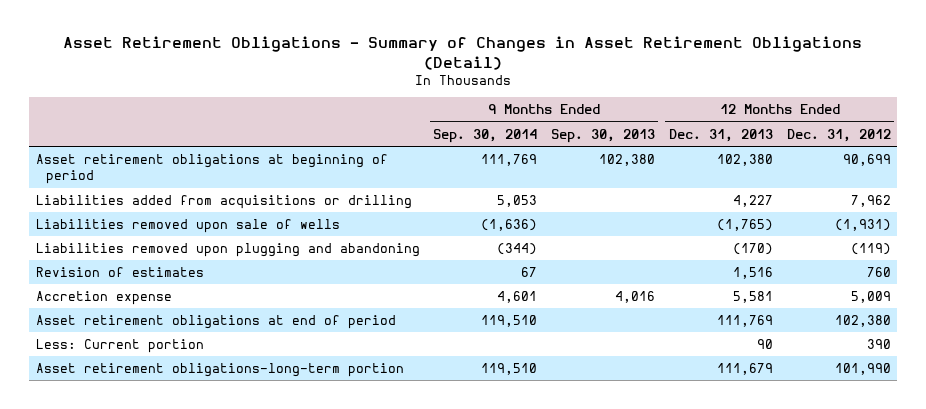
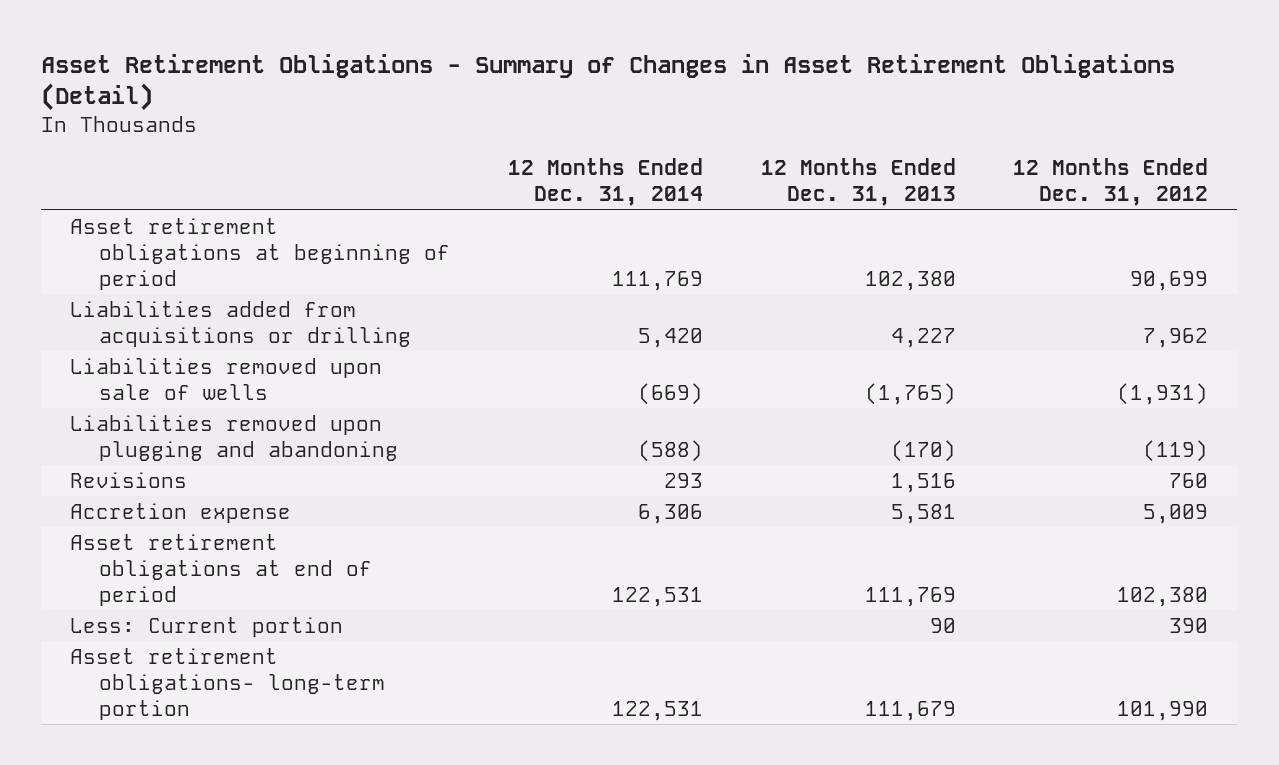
- | 9 Months Ended Sep. 30, 2014 | 9 Months Ended Sep. 30, 2013 | 12 Months Ended Dec. 31, 2013 | 12 Months Ended Dec. 31, 2012
+ | 12 Months Ended Dec. 31, 2014 | 12 Months Ended Dec. 31, 2013 | 12 Months Ended Dec. 31, 2012
- Revision of estimates | 67 | | 1,516 | 760
+ Revisions | 293 | 1,516 | 760
- Asset retirement obligations-long-term portion | 119,510 | | 111,679 | 101,990
+ Asset retirement obligations- long-term portion | 122,531 | 111,679 | 101,990

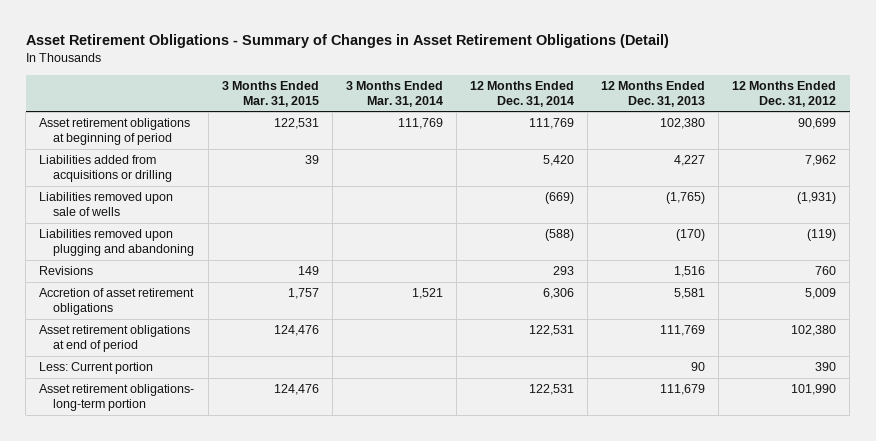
- | 12 Months Ended Dec. 31, 2014 | 12 Months Ended Dec. 31, 2013 | 12 Months Ended Dec. 31, 2012
+ | 3 Months Ended Mar. 31, 2015 | 3 Months Ended Mar. 31, 2014 | 12 Months Ended Dec. 31, 2014 | 12 Months Ended Dec. 31, 2013 | 12 Months Ended Dec. 31, 2012
- Accretion expense | 6,306 | 5,581 | 5,009
+ Accretion of asset retirement obligations | 1,757 | 1,521 | 6,306 | 5,581 | 5,009

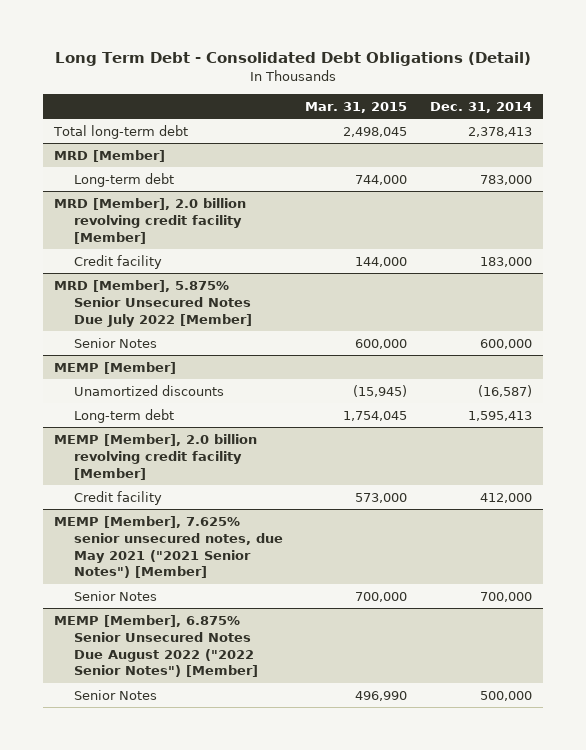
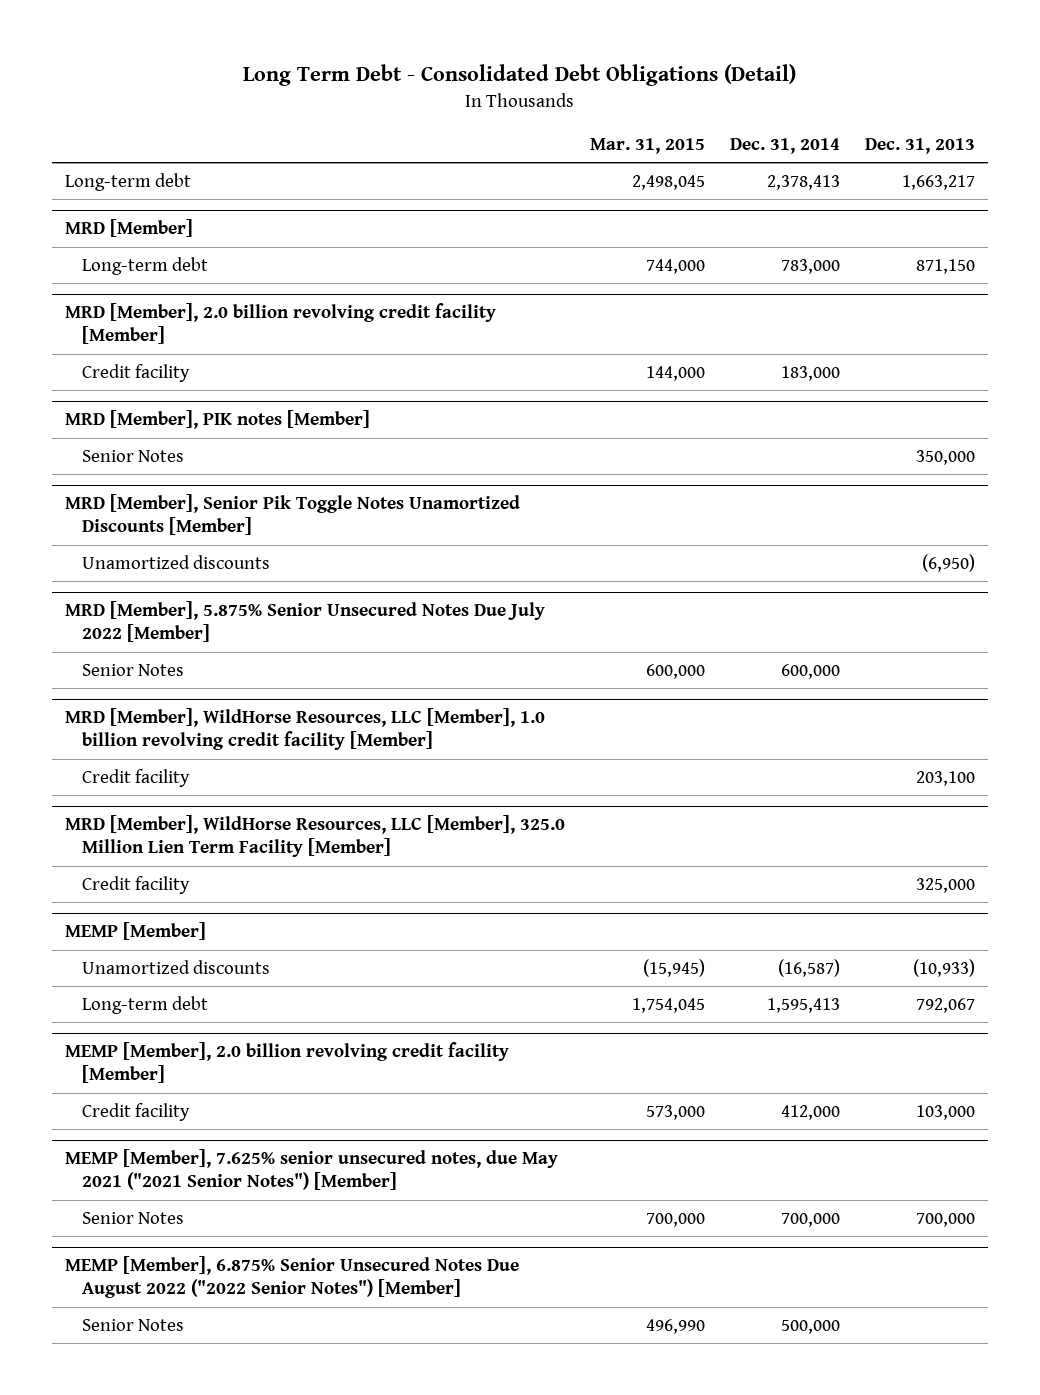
- | Mar. 31, 2015 | Dec. 31, 2014
+ | Mar. 31, 2015 | Dec. 31, 2014 | Dec. 31, 2013
- Total long-term debt | 2,498,045 | 2,378,413
+ Long-term debt | 2,498,045 | 2,378,413 | 1,663,217
+ MRD [Member], PIK notes [Member]
+ Senior Notes | | | 350,000
+ MRD [Member], Senior Pik Toggle Notes Unamortized Discounts [Member]
+ Unamortized discounts | | | (6,950)
+ MRD [Member], WildHorse Resources, LLC [Member], 1.0 billion revolving credit facility [Member]
+ Credit facility | | | 203,100
+ MRD [Member], WildHorse Resources, LLC [Member], 325.0 Million Lien Term Facility [Member]
+ Credit facility | | | 325,000

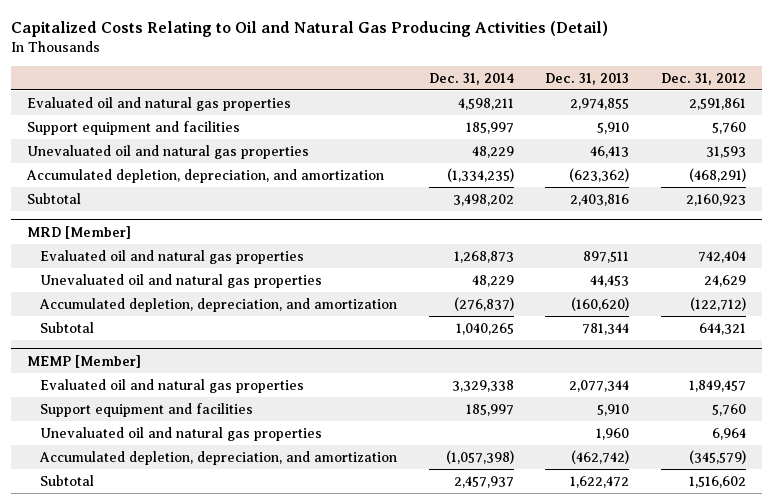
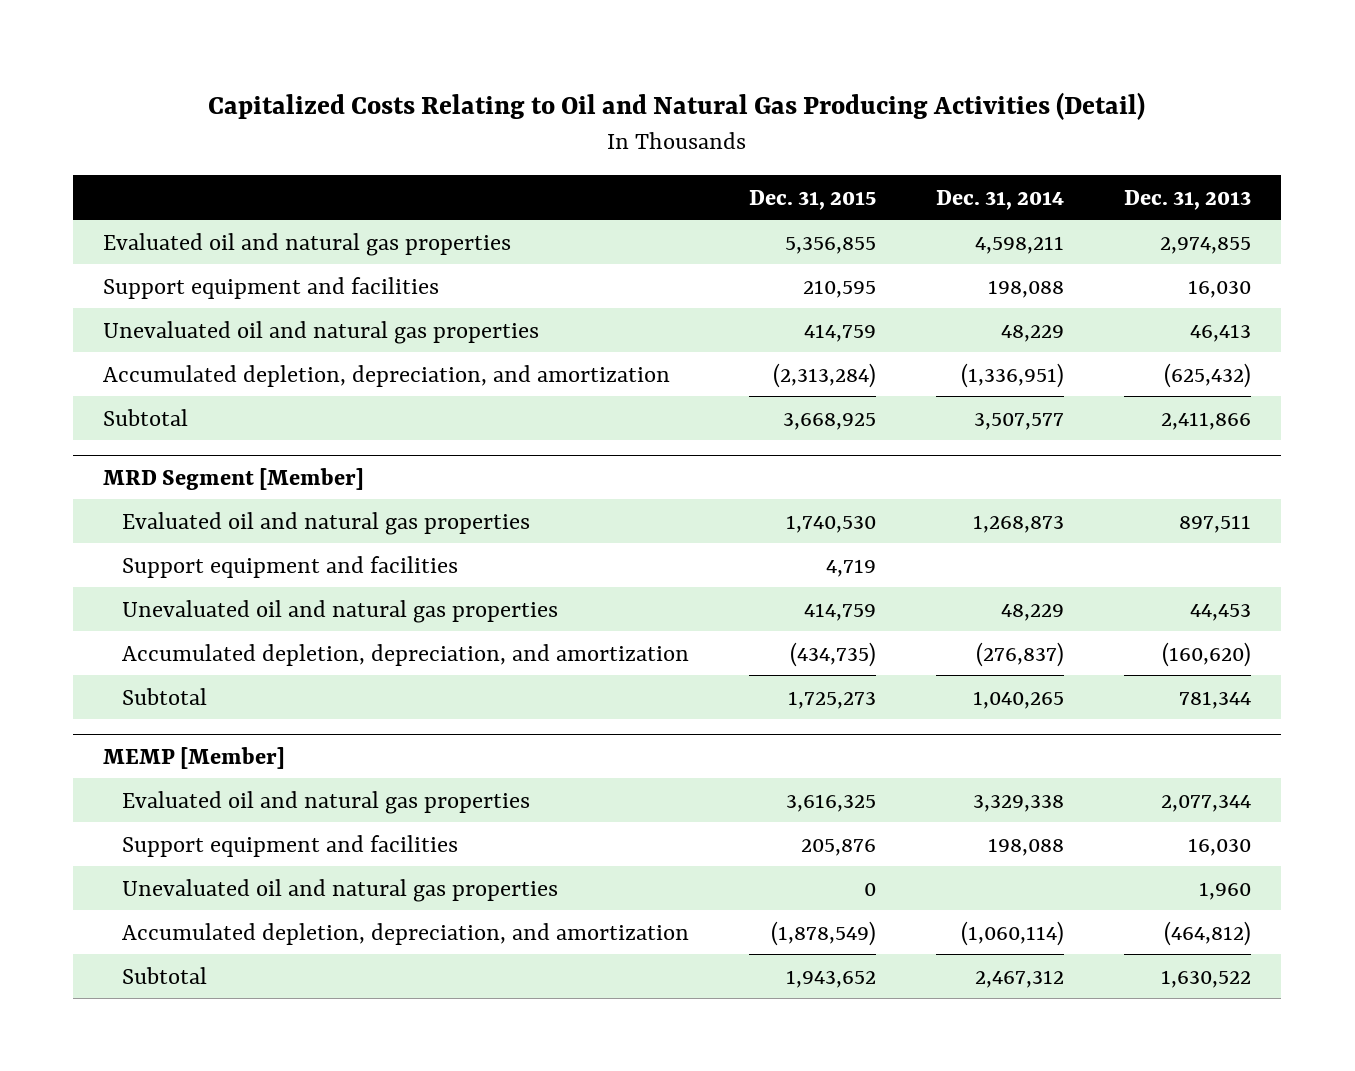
- | Dec. 31, 2014 | Dec. 31, 2013 | Dec. 31, 2012
+ | Dec. 31, 2015 | Dec. 31, 2014 | Dec. 31, 2013
- Support equipment and facilities | 185,997 | 5,910 | 5,760
+ Support equipment and facilities | 210,595 | 198,088 | 16,030
- Accumulated depletion, depreciation, and amortization | (1,334,235) | (623,362) | (468,291)
- Subtotal | 3,498,202 | 2,403,816 | 2,160,923
- MRD [Member]
+ Accumulated depletion, depreciation, and amortization | (2,313,284) | (1,336,951) | (625,432)
+ Subtotal | 3,668,925 | 3,507,577 | 2,411,866
+ MRD Segment [Member]
+ Support equipment and facilities | 4,719 | |
@ MEMP [Member]
- Support equipment and facilities | 185,997 | 5,910 | 5,760
+ Support equipment and facilities | 205,876 | 198,088 | 16,030
- Accumulated depletion, depreciation, and amortization | (1,057,398) | (462,742) | (345,579)
- Subtotal | 2,457,937 | 1,622,472 | 1,516,602
+ Accumulated depletion, depreciation, and amortization | (1,878,549) | (1,060,114) | (464,812)
+ Subtotal | 1,943,652 | 2,467,312 | 1,630,522

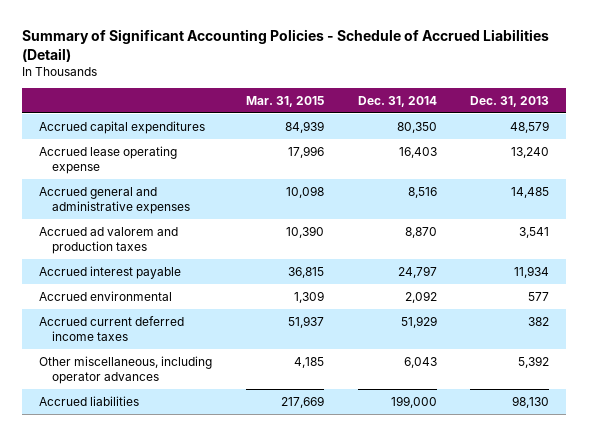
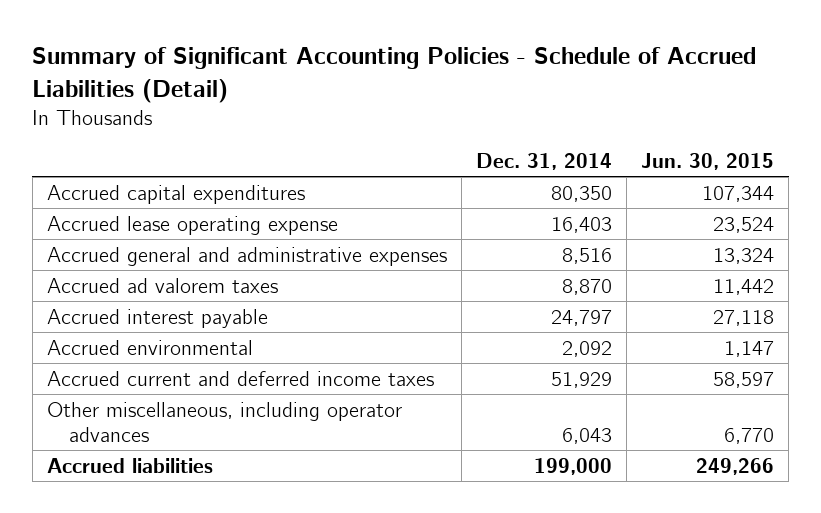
- | Mar. 31, 2015 | Dec. 31, 2014 | Dec. 31, 2013
+ | Dec. 31, 2014 | Jun. 30, 2015
- Accrued ad valorem and production taxes | 10,390 | 8,870 | 3,541
+ Accrued ad valorem taxes | 8,870 | 11,442
- Accrued current deferred income taxes | 51,937 | 51,929 | 382
+ Accrued current and deferred income taxes | 51,929 | 58,597

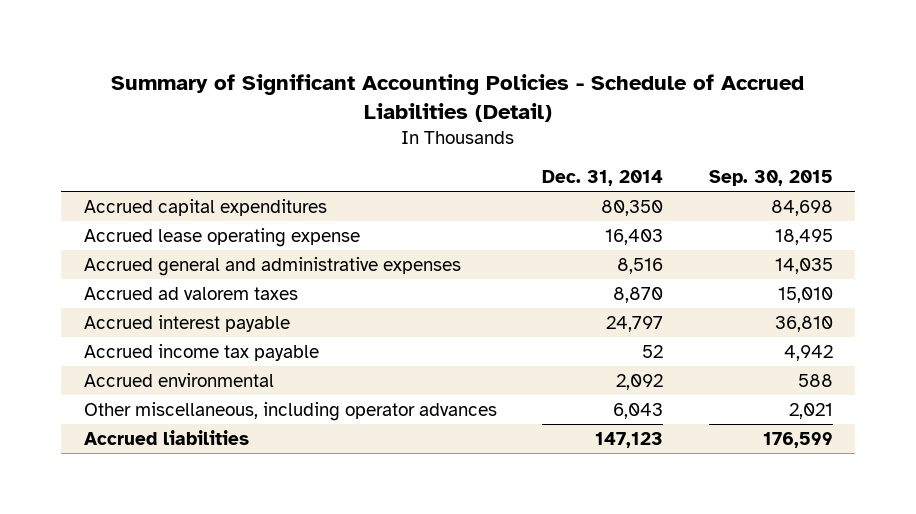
- | Dec. 31, 2014 | Jun. 30, 2015
+ | Dec. 31, 2014 | Sep. 30, 2015
+ Accrued income tax payable | 52 | 4,942
- Accrued current and deferred income taxes | 51,929 | 58,597
- Accrued liabilities | 199,000 | 249,266
+ Accrued liabilities | 147,123 | 176,599

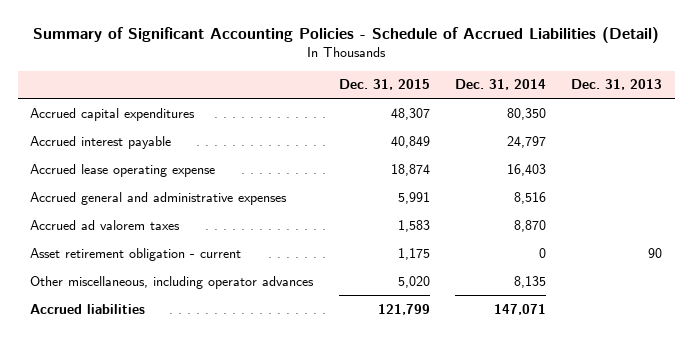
- | Dec. 31, 2014 | Sep. 30, 2015
+ | Dec. 31, 2015 | Dec. 31, 2014 | Dec. 31, 2013
moved up: Accrued interest payable | 40,849 | 24,797 |
- Accrued income tax payable | 52 | 4,942
- Accrued environmental | 2,092 | 588
- Other miscellaneous, including operator advances | 6,043 | 2,021
- Accrued liabilities | 147,123 | 176,599
+ Asset retirement obligation - current | 1,175 | 0 | 90
+ Other miscellaneous, including operator advances | 5,020 | 8,135 |
+ Accrued liabilities | 121,799 | 147,071 |

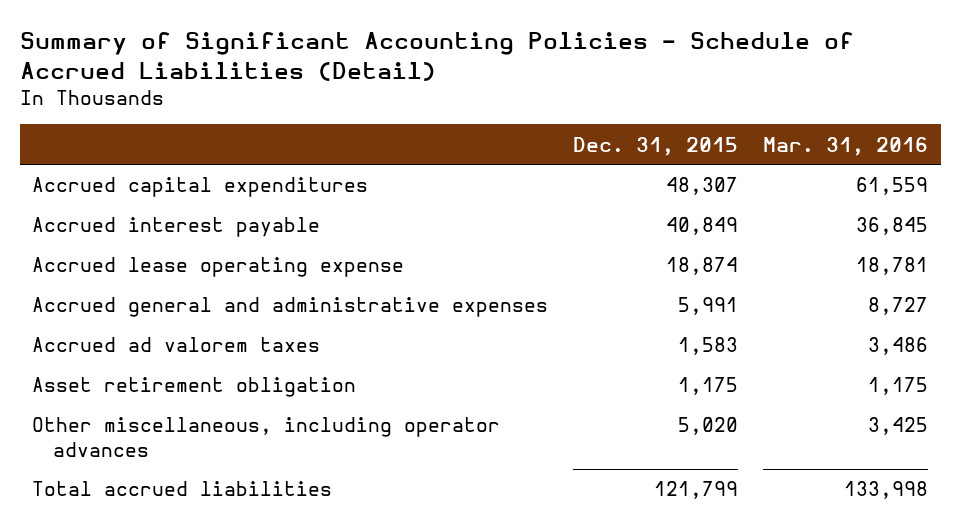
- | Dec. 31, 2015 | Dec. 31, 2014 | Dec. 31, 2013
+ | Dec. 31, 2015 | Mar. 31, 2016
- Asset retirement obligation - current | 1,175 | 0 | 90
+ Asset retirement obligation | 1,175 | 1,175
- Accrued liabilities | 121,799 | 147,071 |
+ Total accrued liabilities | 121,799 | 133,998

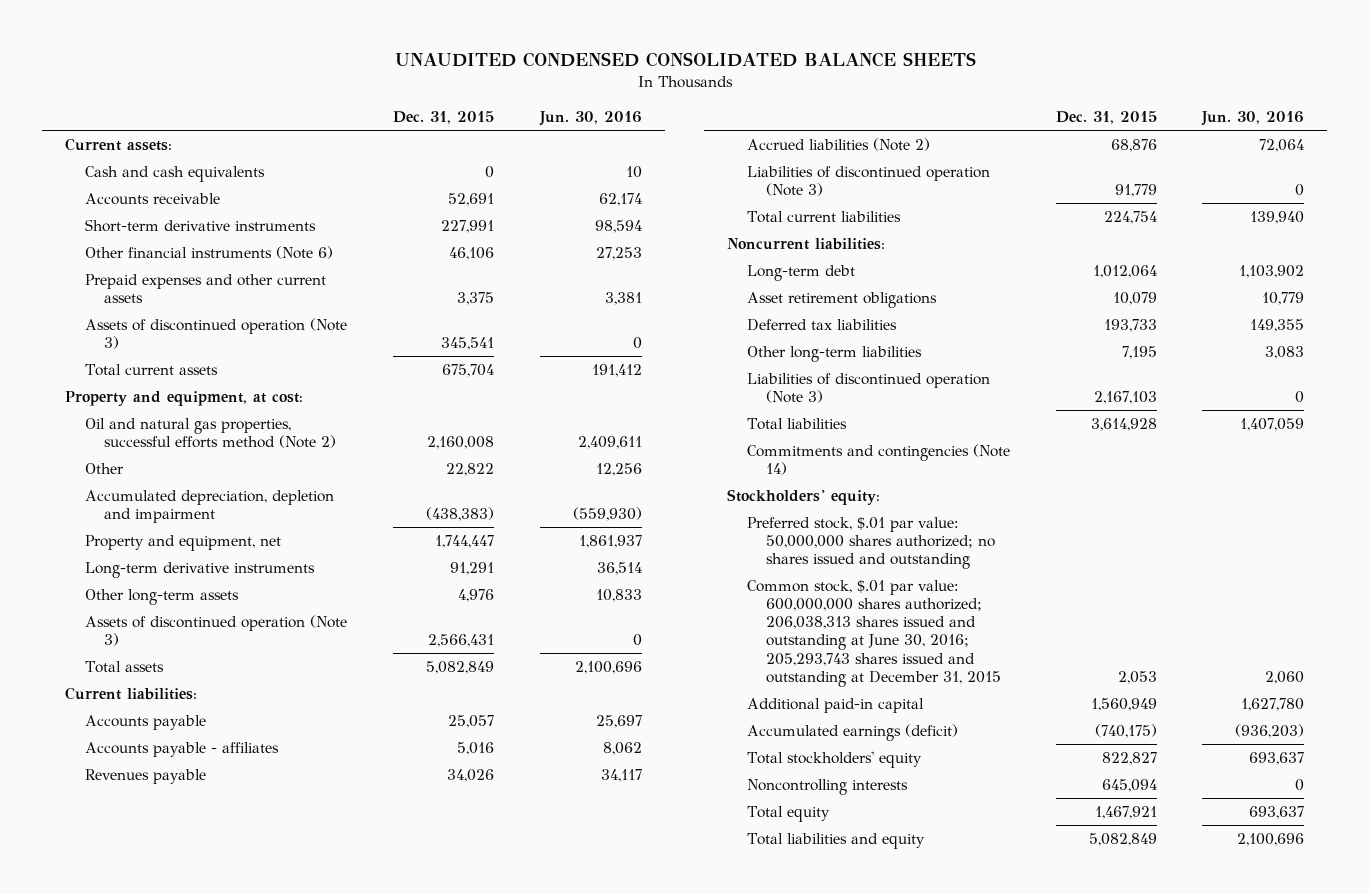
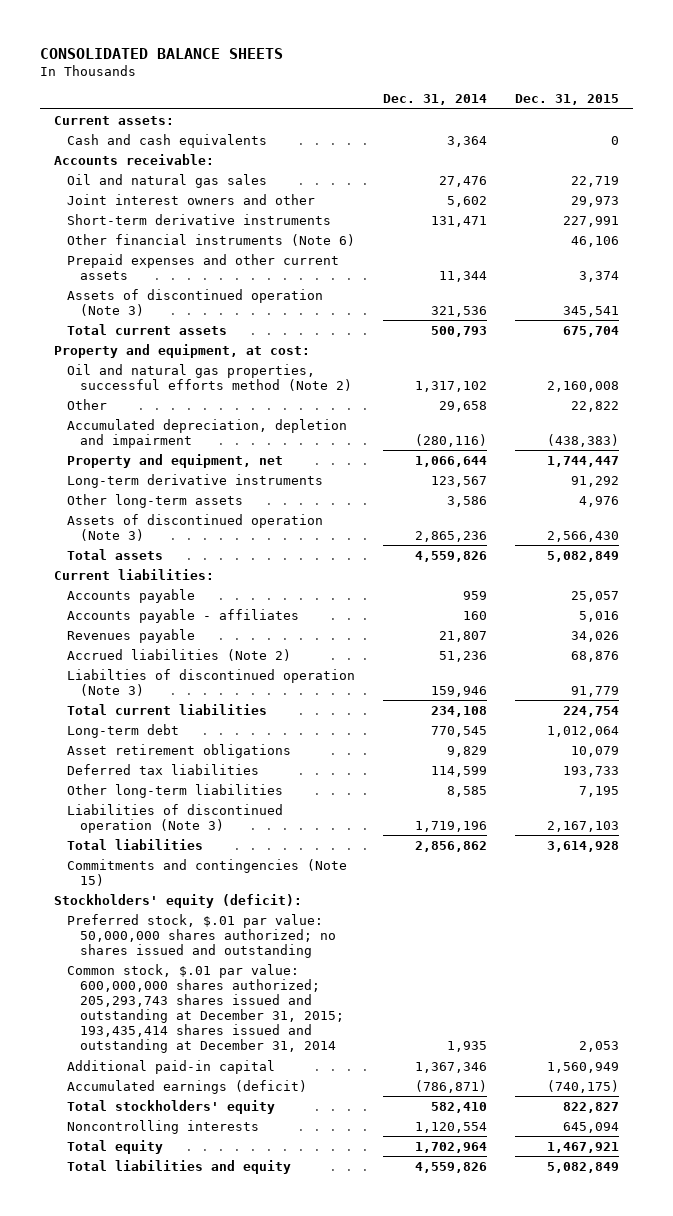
- UNAUDITED CONDENSED CONSOLIDATED BALANCE SHEETS
+ CONSOLIDATED BALANCE SHEETS
- | Dec. 31, 2015 | Jun. 30, 2016
+ | Dec. 31, 2014 | Dec. 31, 2015
- Accounts receivable | 52,691 | 62,174
+ Accounts receivable:
+ Oil and natural gas sales | 27,476 | 22,719
+ Joint interest owners and other | 5,602 | 29,973
- Prepaid expenses and other current assets | 3,375 | 3,381
+ Prepaid expenses and other current assets | 11,344 | 3,374
- Long-term derivative instruments | 91,291 | 36,514
+ Long-term derivative instruments | 123,567 | 91,292
- Assets of discontinued operation (Note 3) | 2,566,431 | 0
+ Assets of discontinued operation (Note 3) | 2,865,236 | 2,566,430
- Liabilities of discontinued operation (Note 3) | 91,779 | 0
+ Liabilties of discontinued operation (Note 3) | 159,946 | 91,779
- Noncurrent liabilities:
- Commitments and contingencies (Note 14)
- Stockholders' equity:
+ Commitments and contingencies (Note 15)
+ Stockholders' equity (deficit):
- Common stock, $.01 par value: 600,000,000 shares authorized; 206,038,313 shares issued and outstanding at June 30, 2016; 205,293,743 shares issued and outstanding at December 31, 2015 | 2,053 | 2,060
+ Common stock, $.01 par value: 600,000,000 shares authorized; 205,293,743 shares issued and outstanding at December 31, 2015; 193,435,414 shares issued and outstanding at December 31, 2014 | 1,935 | 2,053

